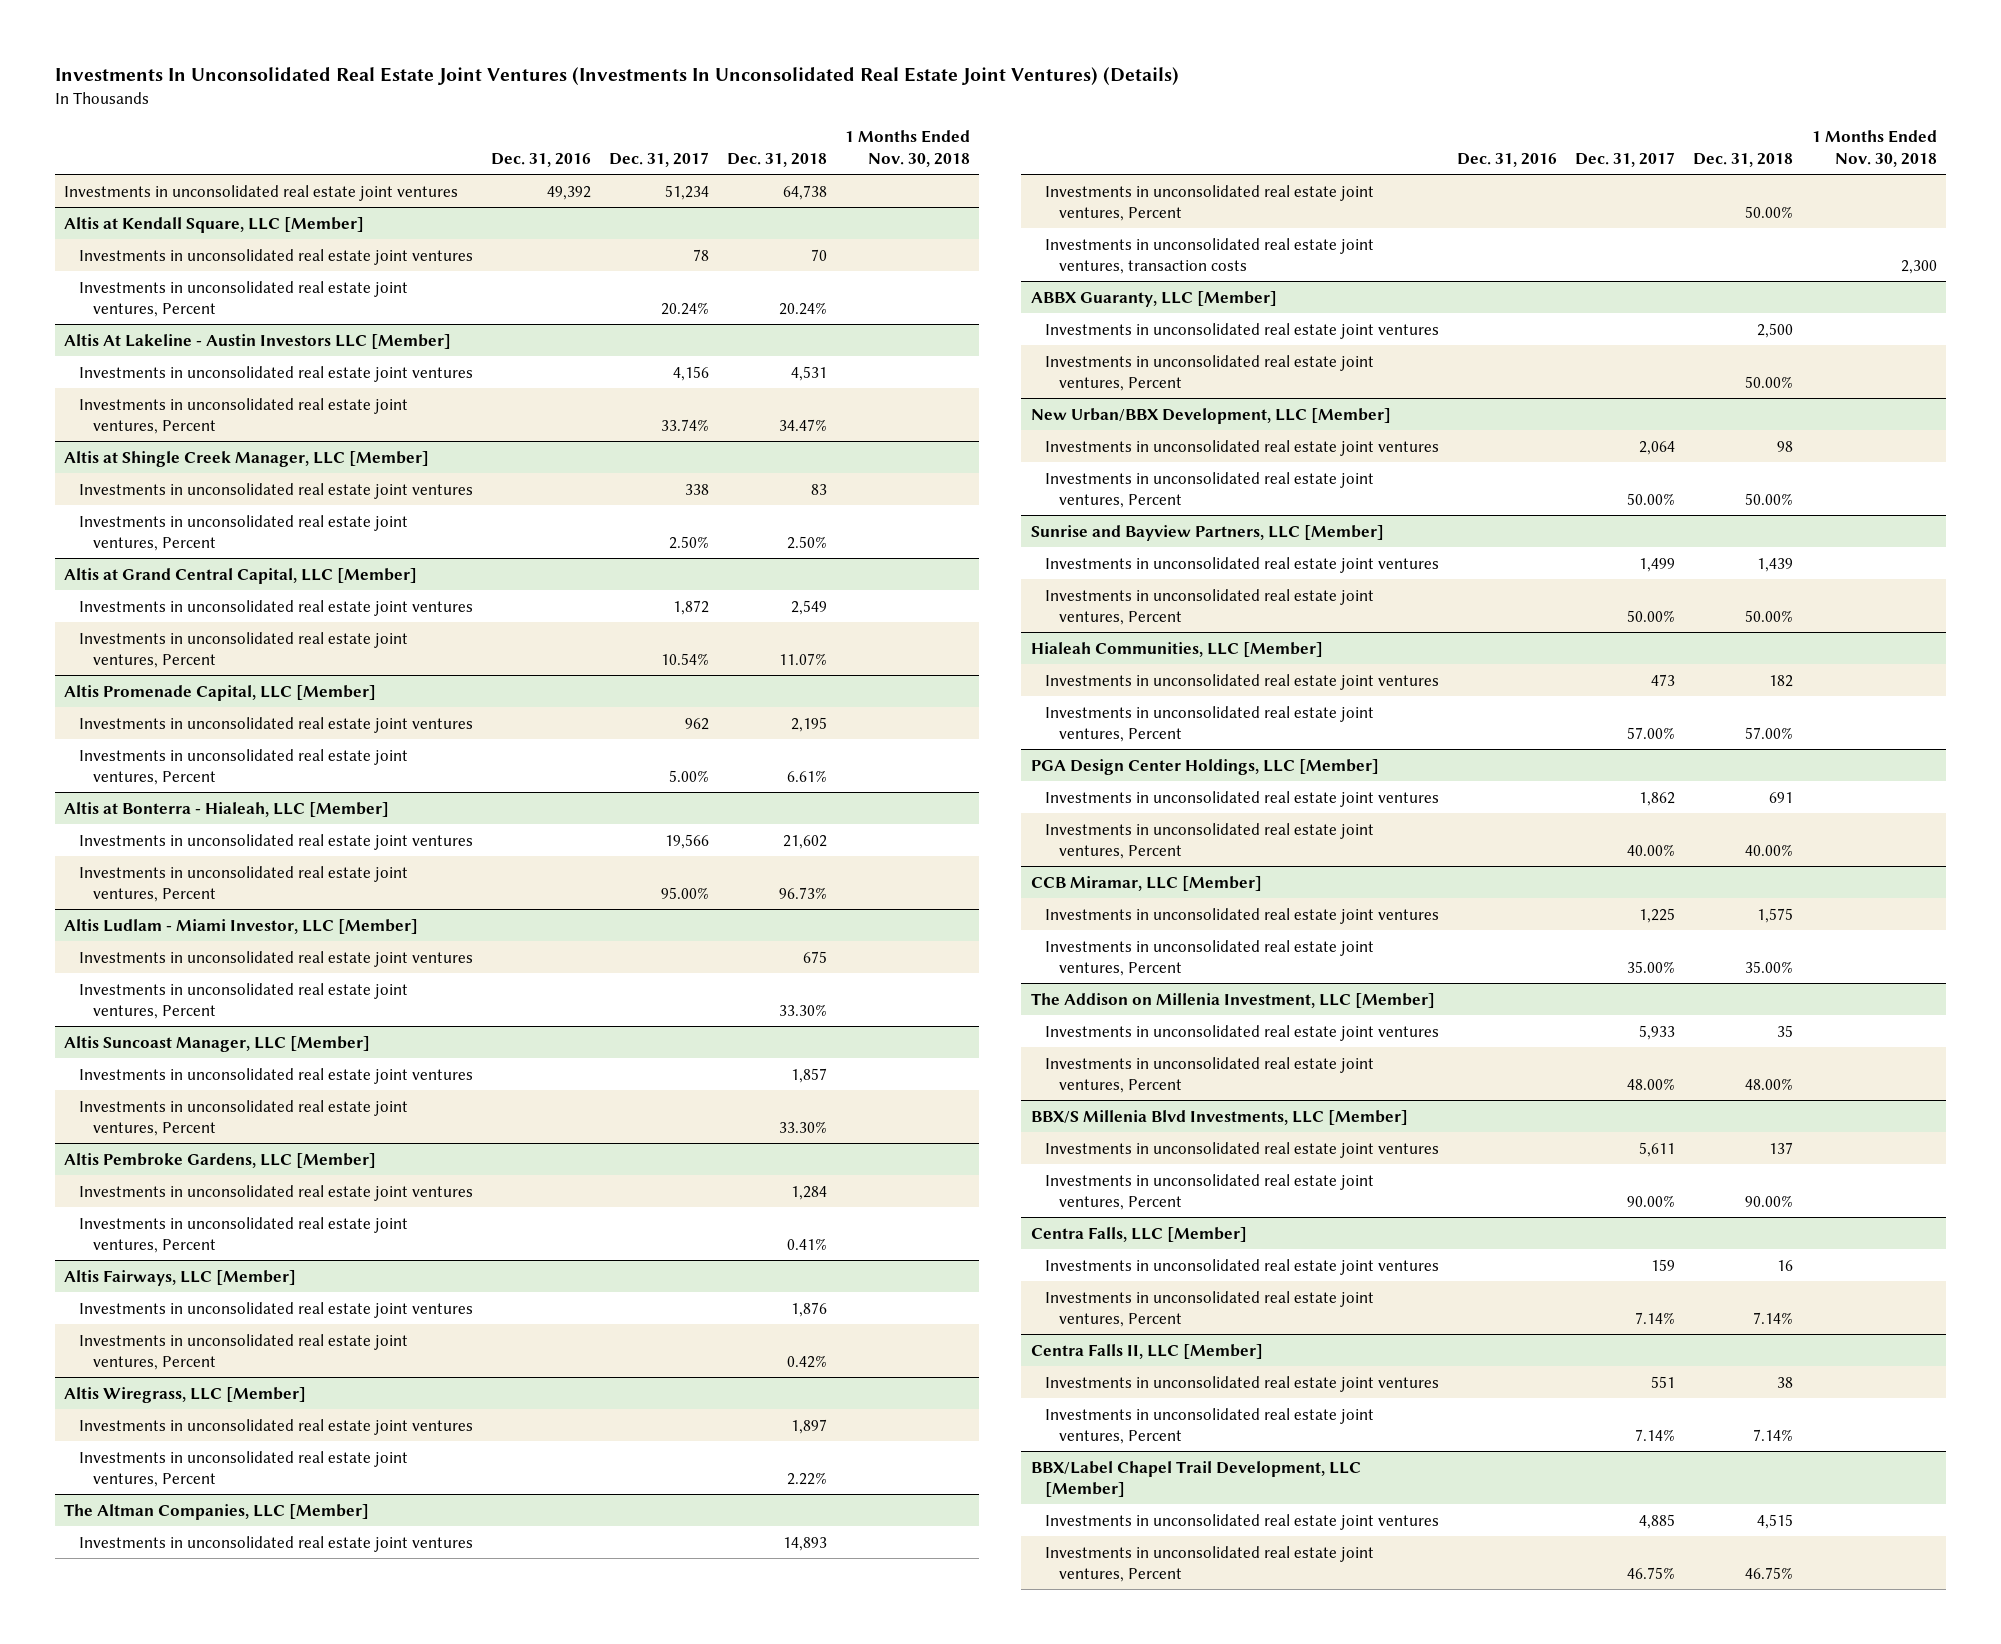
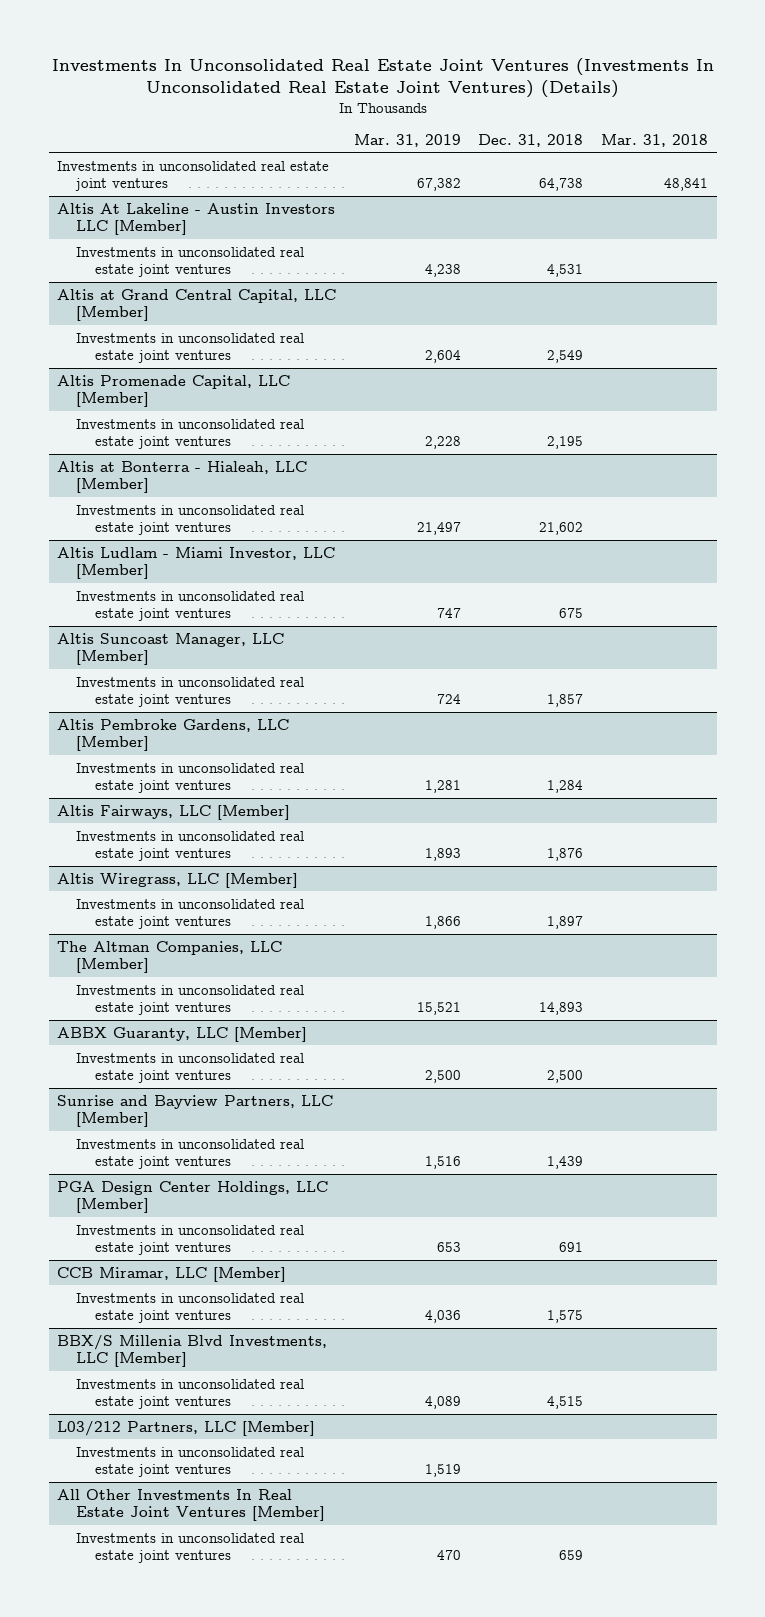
- | Dec. 31, 2016 | Dec. 31, 2017 | Dec. 31, 2018 | 1 Months Ended Nov. 30, 2018
+ | Mar. 31, 2019 | Dec. 31, 2018 | Mar. 31, 2018
- Altis at Kendall Square, LLC [Member]
- Investments in unconsolidated real estate joint ventures | | 78 | 70 |
- Investments in unconsolidated real estate joint ventures, Percent | | 20.24% | 20.24% |
@ Altis At Lakeline - Austin Investors LLC [Member]
- Investments in unconsolidated real estate joint ventures, Percent | | 33.74% | 34.47% |
- Altis at Shingle Creek Manager, LLC [Member]
- Investments in unconsolidated real estate joint ventures | | 338 | 83 |
- Investments in unconsolidated real estate joint ventures, Percent | | 2.50% | 2.50% |
@ Altis at Grand Central Capital, LLC [Member]
- Investments in unconsolidated real estate joint ventures, Percent | | 10.54% | 11.07% |
@ Altis Promenade Capital, LLC [Member]
- Investments in unconsolidated real estate joint ventures, Percent | | 5.00% | 6.61% |
@ Altis at Bonterra - Hialeah, LLC [Member]
- Investments in unconsolidated real estate joint ventures, Percent | | 95.00% | 96.73% |
@ Altis Ludlam - Miami Investor, LLC [Member]
- Investments in unconsolidated real estate joint ventures, Percent | | | 33.30% |
@ Altis Suncoast Manager, LLC [Member]
- Investments in unconsolidated real estate joint ventures, Percent | | | 33.30% |
@ Altis Pembroke Gardens, LLC [Member]
- Investments in unconsolidated real estate joint ventures, Percent | | | 0.41% |
@ Altis Fairways, LLC [Member]
- Investments in unconsolidated real estate joint ventures, Percent | | | 0.42% |
@ Altis Wiregrass, LLC [Member]
- Investments in unconsolidated real estate joint ventures, Percent | | | 2.22% |
@ The Altman Companies, LLC [Member]
- Investments in unconsolidated real estate joint ventures, Percent | | | 50.00% |
- Investments in unconsolidated real estate joint ventures, transaction costs | | | | 2,300
@ ABBX Guaranty, LLC [Member]
- Investments in unconsolidated real estate joint ventures, Percent | | | 50.00% |
- New Urban/BBX Development, LLC [Member]
- Investments in unconsolidated real estate joint ventures | | 2,064 | 98 |
- Investments in unconsolidated real estate joint ventures, Percent | | 50.00% | 50.00% |
@ Sunrise and Bayview Partners, LLC [Member]
- Investments in unconsolidated real estate joint ventures, Percent | | 50.00% | 50.00% |
- Hialeah Communities, LLC [Member]
- Investments in unconsolidated real estate joint ventures | | 473 | 182 |
- Investments in unconsolidated real estate joint ventures, Percent | | 57.00% | 57.00% |
@ PGA Design Center Holdings, LLC [Member]
- Investments in unconsolidated real estate joint ventures, Percent | | 40.00% | 40.00% |
@ CCB Miramar, LLC [Member]
- Investments in unconsolidated real estate joint ventures, Percent | | 35.00% | 35.00% |
- The Addison on Millenia Investment, LLC [Member]
- Investments in unconsolidated real estate joint ventures | | 5,933 | 35 |
- Investments in unconsolidated real estate joint ventures, Percent | | 48.00% | 48.00% |
@ BBX/S Millenia Blvd Investments, LLC [Member]
- Investments in unconsolidated real estate joint ventures | | 5,611 | 137 |
- Investments in unconsolidated real estate joint ventures, Percent | | 90.00% | 90.00% |
- Centra Falls, LLC [Member]
- Investments in unconsolidated real estate joint ventures | | 159 | 16 |
- Investments in unconsolidated real estate joint ventures, Percent | | 7.14% | 7.14% |
- Centra Falls II, LLC [Member]
- Investments in unconsolidated real estate joint ventures | | 551 | 38 |
- Investments in unconsolidated real estate joint ventures, Percent | | 7.14% | 7.14% |
- BBX/Label Chapel Trail Development, LLC [Member]
- Investments in unconsolidated real estate joint ventures, Percent | | 46.75% | 46.75% |
+ L03/212 Partners, LLC [Member]
+ Investments in unconsolidated real estate joint ventures | 1,519 | |
+ All Other Investments In Real Estate Joint Ventures [Member]
+ Investments in unconsolidated real estate joint ventures | 470 | 659 |

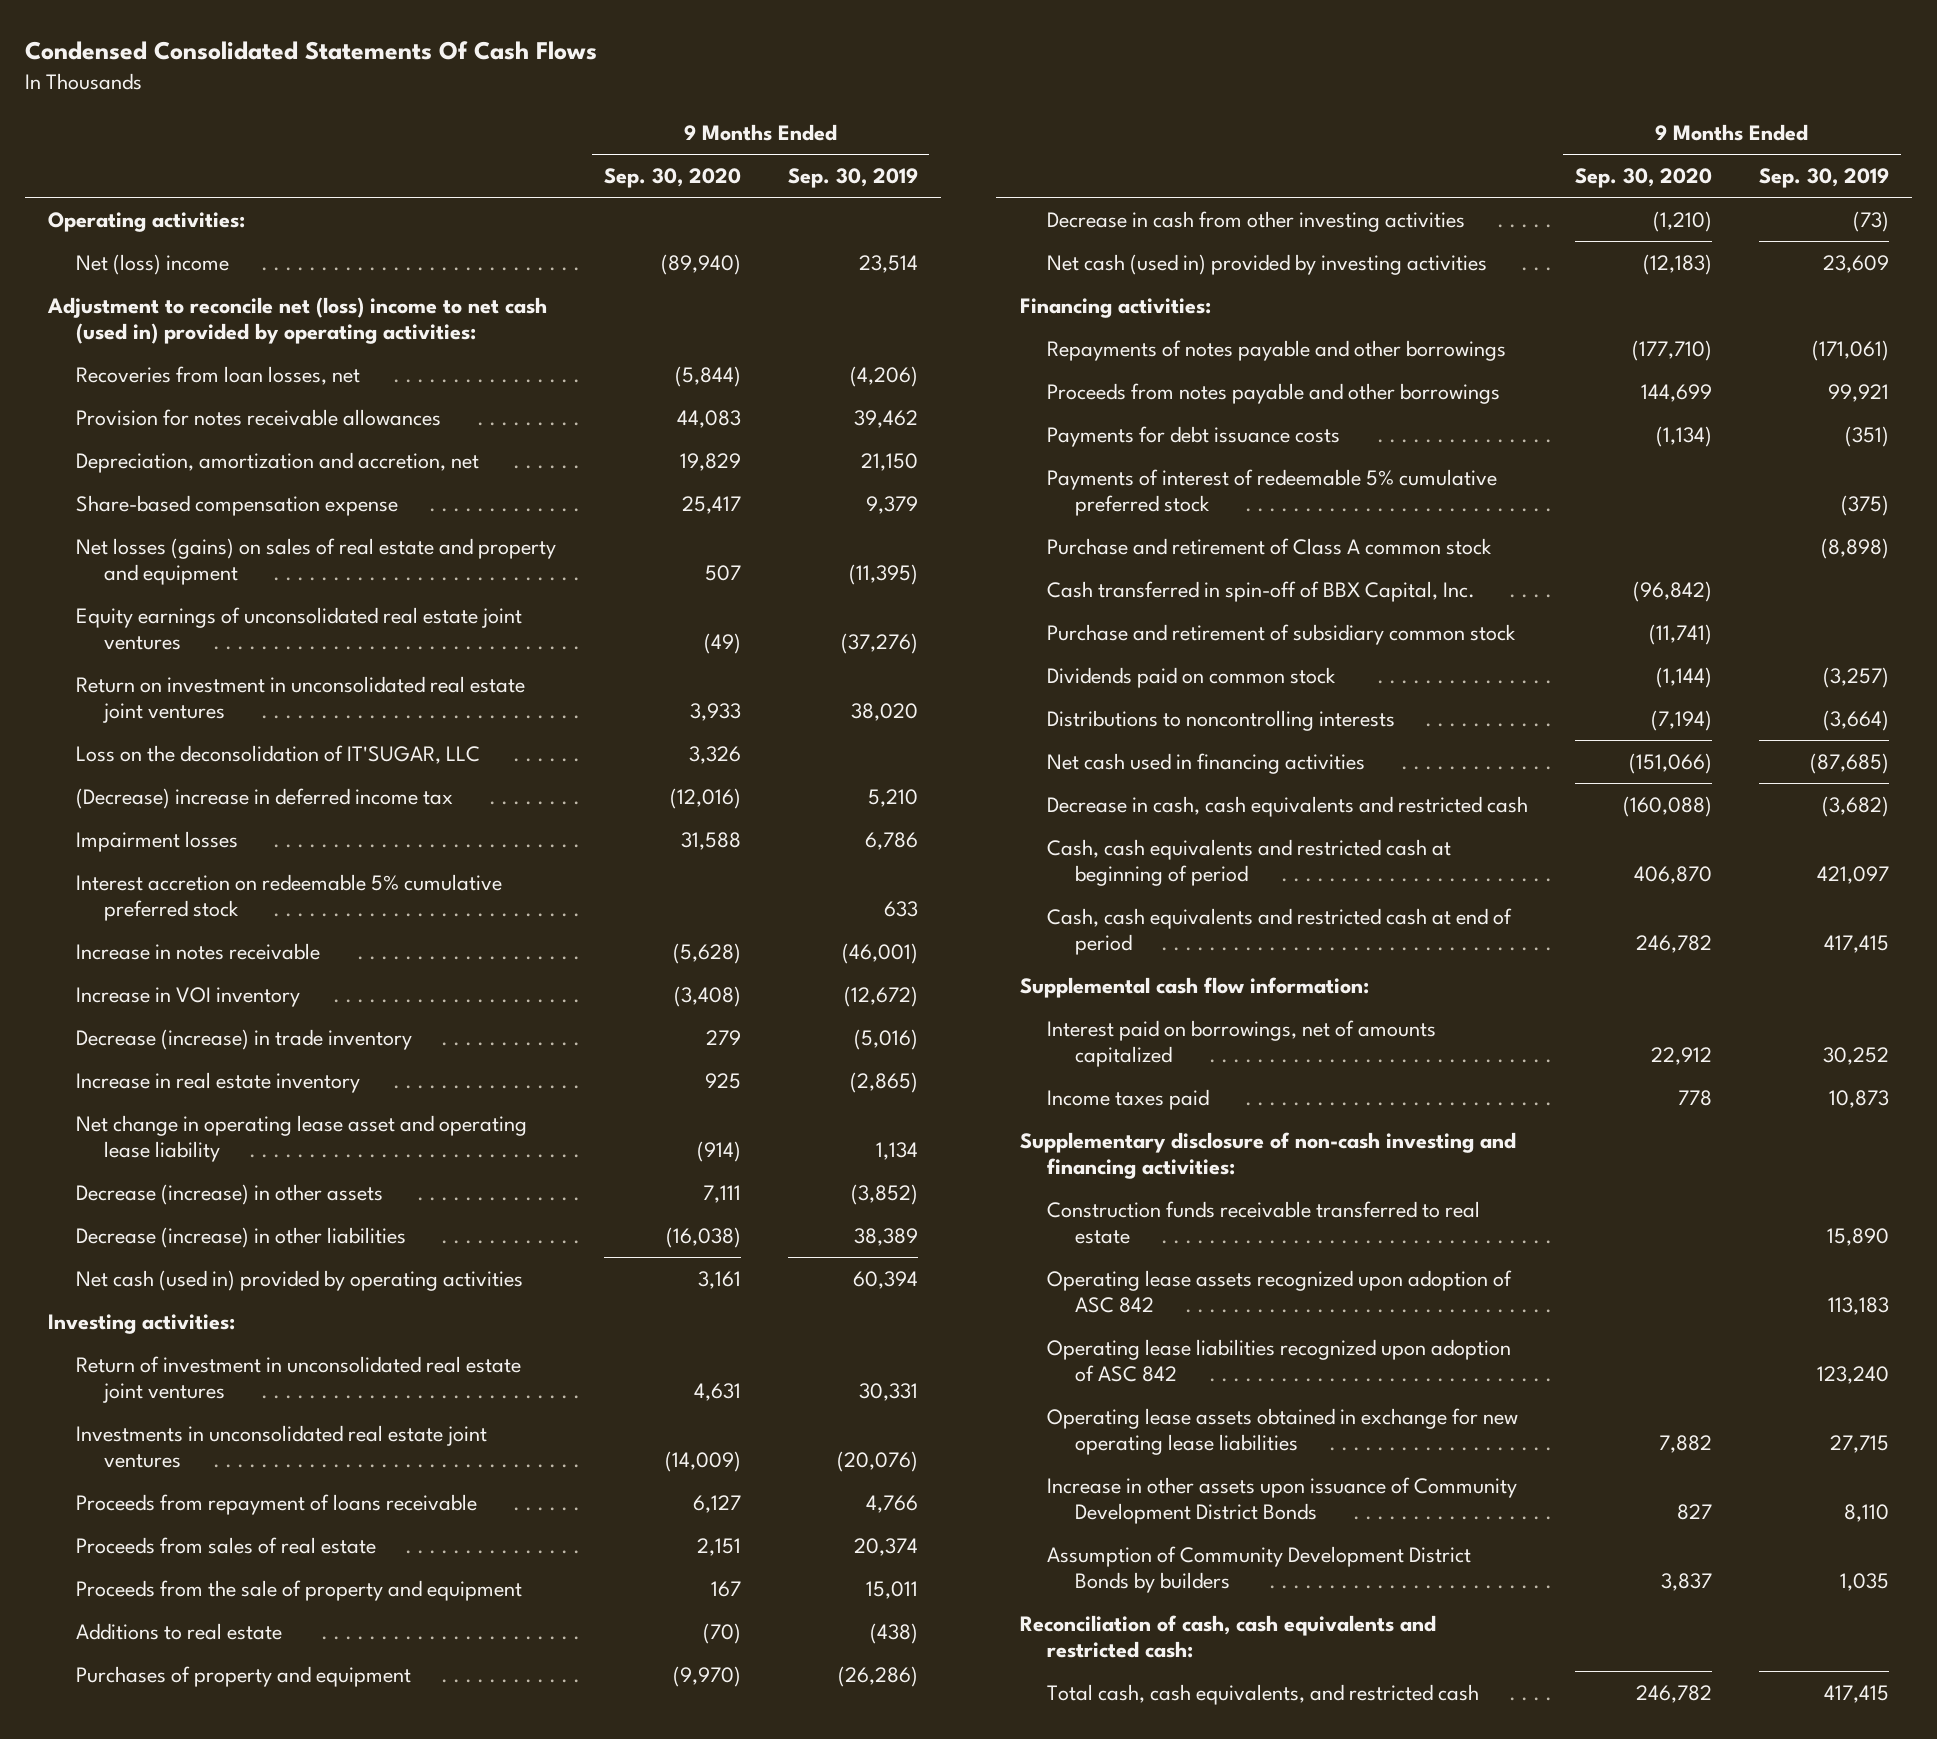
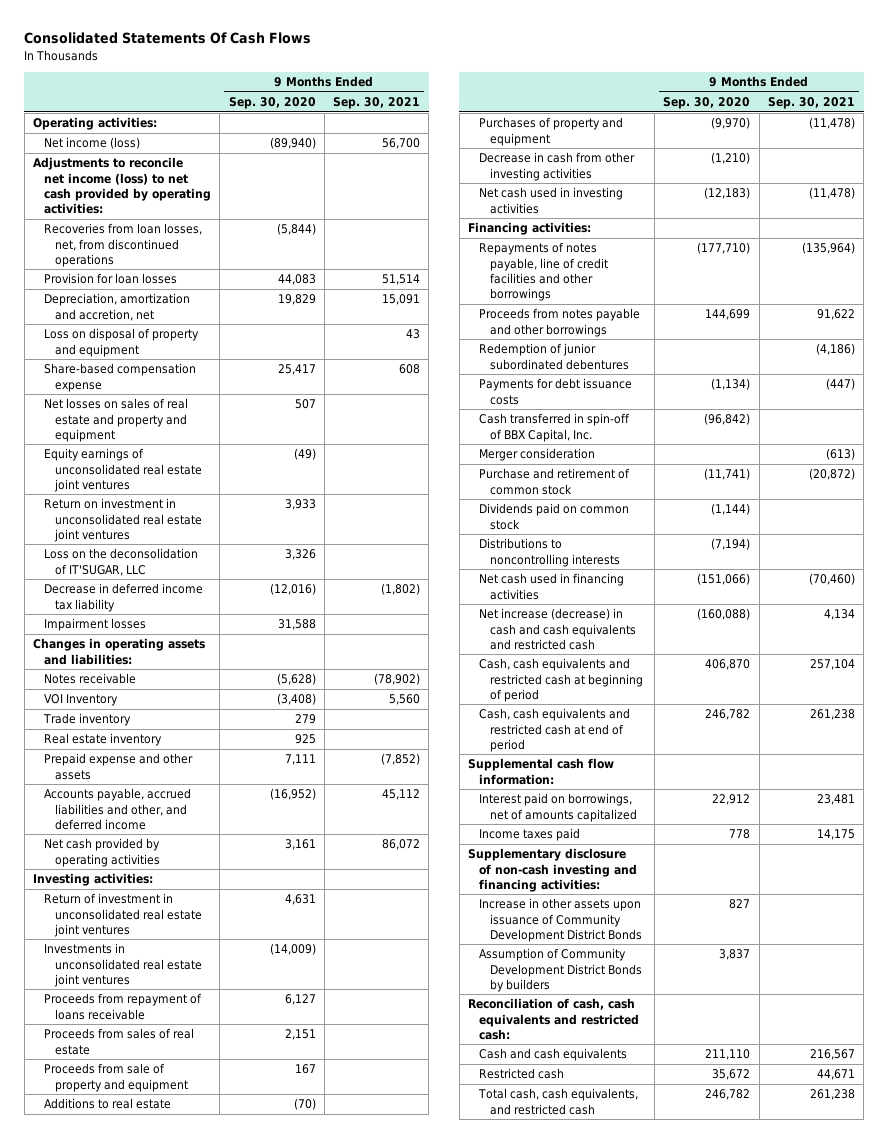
- Condensed Consolidated Statements Of Cash Flows
+ Consolidated Statements Of Cash Flows
- | 9 Months Ended Sep. 30, 2020 | 9 Months Ended Sep. 30, 2019
+ | 9 Months Ended Sep. 30, 2020 | 9 Months Ended Sep. 30, 2021
- Net (loss) income | (89,940) | 23,514
- Adjustment to reconcile net (loss) income to net cash (used in) provided by operating activities:
- Recoveries from loan losses, net | (5,844) | (4,206)
- Provision for notes receivable allowances | 44,083 | 39,462
+ Net income (loss) | (89,940) | 56,700
+ Adjustments to reconcile net income (loss) to net cash provided by operating activities:
+ Recoveries from loan losses, net, from discontinued operations | (5,844) |
+ Provision for loan losses | 44,083 | 51,514
+ Loss on disposal of property and equipment | | 43
- Net losses (gains) on sales of real estate and property and equipment | 507 | (11,395)
+ Net losses on sales of real estate and property and equipment | 507 |
- (Decrease) increase in deferred income tax | (12,016) | 5,210
+ Decrease in deferred income tax liability | (12,016) | (1,802)
- Interest accretion on redeemable 5% cumulative preferred stock | | 633
- Increase in notes receivable | (5,628) | (46,001)
- Increase in VOI inventory | (3,408) | (12,672)
- Decrease (increase) in trade inventory | 279 | (5,016)
- Increase in real estate inventory | 925 | (2,865)
- Net change in operating lease asset and operating lease liability | (914) | 1,134
- Decrease (increase) in other assets | 7,111 | (3,852)
- Decrease (increase) in other liabilities | (16,038) | 38,389
- Net cash (used in) provided by operating activities | 3,161 | 60,394
+ Changes in operating assets and liabilities:
+ Notes receivable | (5,628) | (78,902)
+ VOI Inventory | (3,408) | 5,560
+ Trade inventory | 279 |
+ Real estate inventory | 925 |
+ Prepaid expense and other assets | 7,111 | (7,852)
+ Accounts payable, accrued liabilities and other, and deferred income | (16,952) | 45,112
+ Net cash provided by operating activities | 3,161 | 86,072
- Proceeds from the sale of property and equipment | 167 | 15,011
+ Proceeds from sale of property and equipment | 167 |
- Net cash (used in) provided by investing activities | (12,183) | 23,609
+ Net cash used in investing activities | (12,183) | (11,478)
- Repayments of notes payable and other borrowings | (177,710) | (171,061)
+ Repayments of notes payable, line of credit facilities and other borrowings | (177,710) | (135,964)
+ Redemption of junior subordinated debentures | | (4,186)
- Payments of interest of redeemable 5% cumulative preferred stock | | (375)
- Purchase and retirement of Class A common stock | | (8,898)
- Purchase and retirement of subsidiary common stock | (11,741) |
+ Merger consideration | | (613)
+ Purchase and retirement of common stock | (11,741) | (20,872)
- Decrease in cash, cash equivalents and restricted cash | (160,088) | (3,682)
+ Net increase (decrease) in cash and cash equivalents and restricted cash | (160,088) | 4,134
- Construction funds receivable transferred to real estate | | 15,890
- Operating lease assets recognized upon adoption of ASC 842 | | 113,183
- Operating lease liabilities recognized upon adoption of ASC 842 | | 123,240
- Operating lease assets obtained in exchange for new operating lease liabilities | 7,882 | 27,715
+ Cash and cash equivalents | 211,110 | 216,567
+ Restricted cash | 35,672 | 44,671

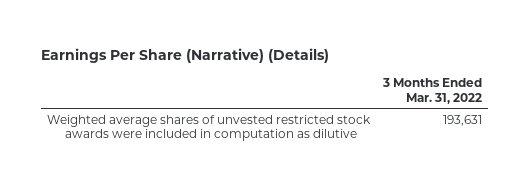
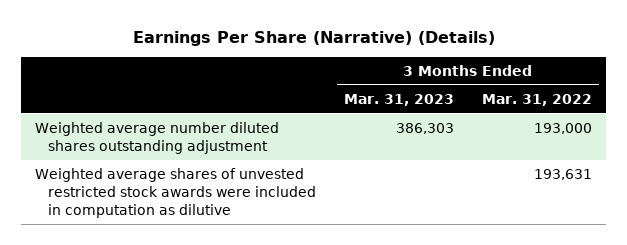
- | 3 Months Ended Mar. 31, 2022
+ | 3 Months Ended Mar. 31, 2023 | 3 Months Ended Mar. 31, 2022
+ Weighted average number diluted shares outstanding adjustment | 386,303 | 193,000

